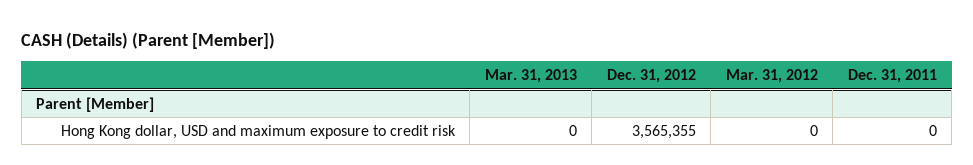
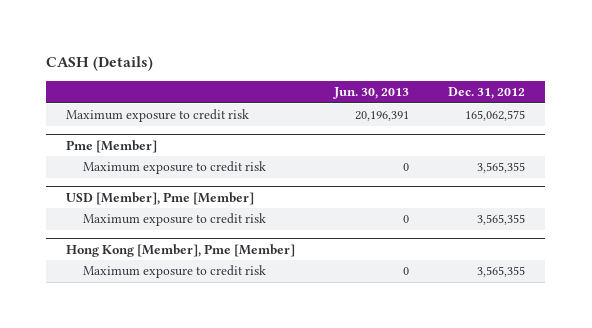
- CASH (Details) (Parent [Member])
+ CASH (Details)
- | Mar. 31, 2013 | Dec. 31, 2012 | Mar. 31, 2012 | Dec. 31, 2011
+ | Jun. 30, 2013 | Dec. 31, 2012
- Parent [Member]
- Hong Kong dollar, USD and maximum exposure to credit risk | 0 | 3,565,355 | 0 | 0
+ Maximum exposure to credit risk | 20,196,391 | 165,062,575
+ Pme [Member]
+ Maximum exposure to credit risk | 0 | 3,565,355
+ USD [Member], Pme [Member]
+ Maximum exposure to credit risk | 0 | 3,565,355
+ Hong Kong [Member], Pme [Member]
+ Maximum exposure to credit risk | 0 | 3,565,355

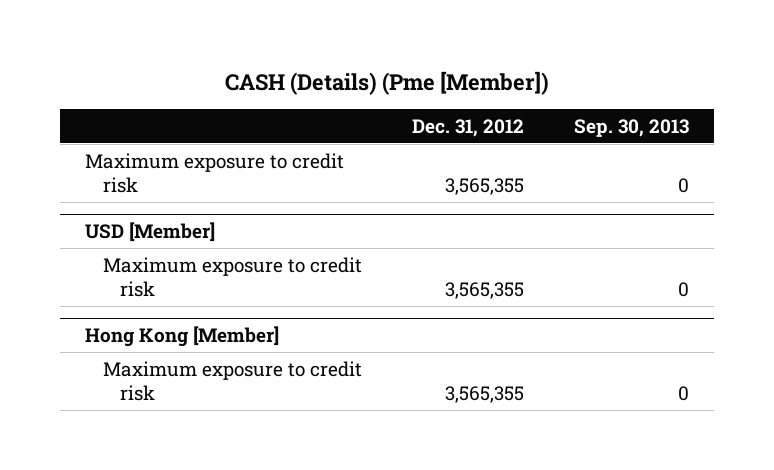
- CASH (Details)
+ CASH (Details) (Pme [Member])
- | Jun. 30, 2013 | Dec. 31, 2012
+ | Dec. 31, 2012 | Sep. 30, 2013
- Maximum exposure to credit risk | 20,196,391 | 165,062,575
- Pme [Member]
- USD [Member], Pme [Member]
+ USD [Member]
- Hong Kong [Member], Pme [Member]
+ Hong Kong [Member]

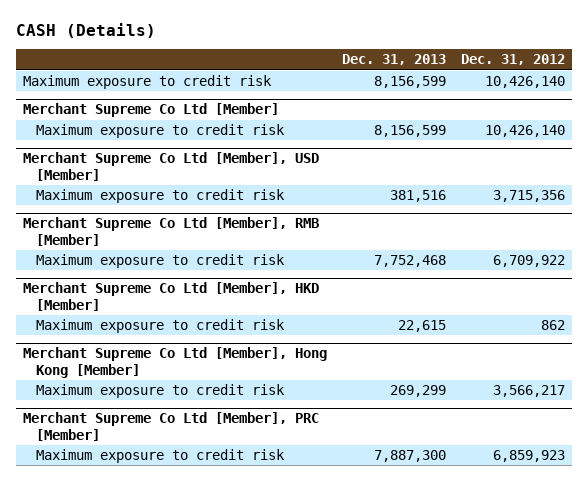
- CASH (Details) (Pme [Member])
+ CASH (Details)
- | Dec. 31, 2012 | Sep. 30, 2013
+ | Dec. 31, 2013 | Dec. 31, 2012
- Maximum exposure to credit risk | 3,565,355 | 0
- USD [Member]
- Maximum exposure to credit risk | 3,565,355 | 0
- Hong Kong [Member]
- Maximum exposure to credit risk | 3,565,355 | 0
+ Maximum exposure to credit risk | 8,156,599 | 10,426,140
+ Merchant Supreme Co Ltd [Member]
+ Maximum exposure to credit risk | 8,156,599 | 10,426,140
+ Merchant Supreme Co Ltd [Member], USD [Member]
+ Maximum exposure to credit risk | 381,516 | 3,715,356
+ Merchant Supreme Co Ltd [Member], RMB [Member]
+ Maximum exposure to credit risk | 7,752,468 | 6,709,922
+ Merchant Supreme Co Ltd [Member], HKD [Member]
+ Maximum exposure to credit risk | 22,615 | 862
+ Merchant Supreme Co Ltd [Member], Hong Kong [Member]
+ Maximum exposure to credit risk | 269,299 | 3,566,217
+ Merchant Supreme Co Ltd [Member], PRC [Member]
+ Maximum exposure to credit risk | 7,887,300 | 6,859,923

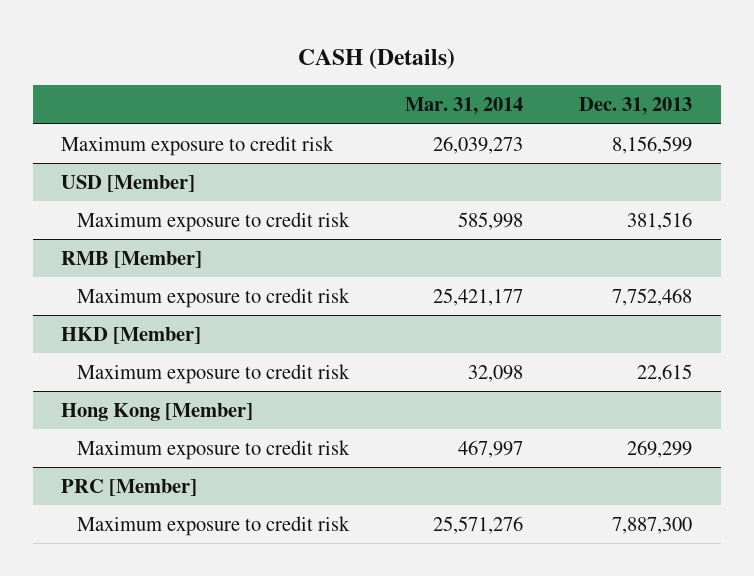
- | Dec. 31, 2013 | Dec. 31, 2012
+ | Mar. 31, 2014 | Dec. 31, 2013
- Merchant Supreme Co Ltd [Member]
- Maximum exposure to credit risk | 8,156,599 | 10,426,140
- Merchant Supreme Co Ltd [Member], USD [Member]
+ USD [Member]
- Merchant Supreme Co Ltd [Member], RMB [Member]
+ RMB [Member]
- Merchant Supreme Co Ltd [Member], HKD [Member]
+ HKD [Member]
- Merchant Supreme Co Ltd [Member], Hong Kong [Member]
+ Hong Kong [Member]
- Merchant Supreme Co Ltd [Member], PRC [Member]
+ PRC [Member]

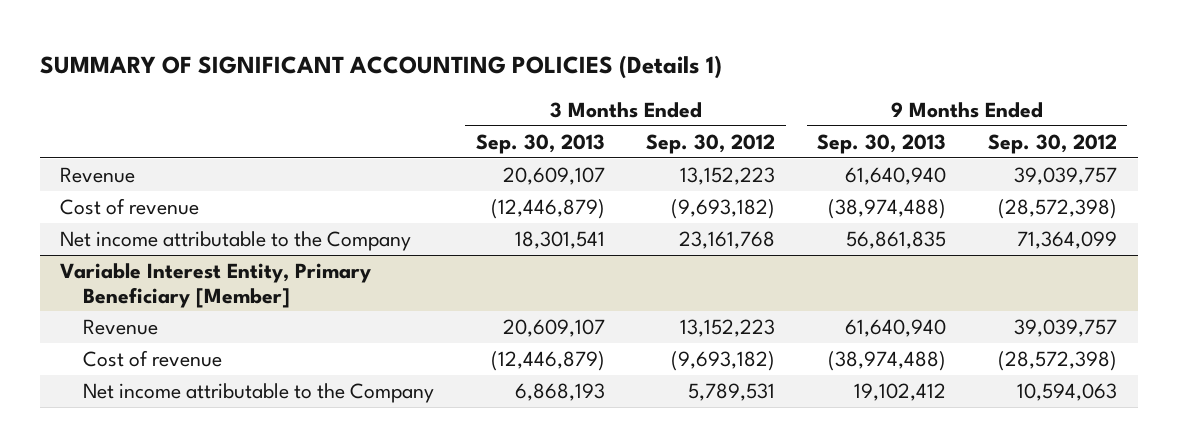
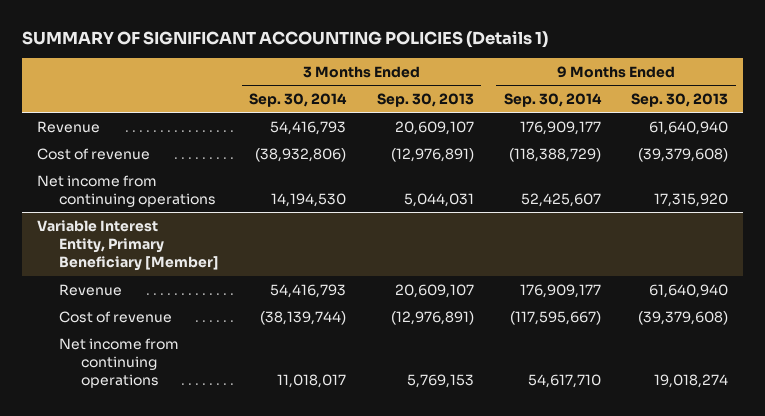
- | 3 Months Ended Sep. 30, 2013 | 3 Months Ended Sep. 30, 2012 | 9 Months Ended Sep. 30, 2013 | 9 Months Ended Sep. 30, 2012
+ | 3 Months Ended Sep. 30, 2014 | 3 Months Ended Sep. 30, 2013 | 9 Months Ended Sep. 30, 2014 | 9 Months Ended Sep. 30, 2013
- Cost of revenue | (12,446,879) | (9,693,182) | (38,974,488) | (28,572,398)
- Net income attributable to the Company | 18,301,541 | 23,161,768 | 56,861,835 | 71,364,099
+ Cost of revenue | (38,932,806) | (12,976,891) | (118,388,729) | (39,379,608)
+ Net income from continuing operations | 14,194,530 | 5,044,031 | 52,425,607 | 17,315,920
@ Variable Interest Entity, Primary Beneficiary [Member]
- Cost of revenue | (12,446,879) | (9,693,182) | (38,974,488) | (28,572,398)
- Net income attributable to the Company | 6,868,193 | 5,789,531 | 19,102,412 | 10,594,063
+ Cost of revenue | (38,139,744) | (12,976,891) | (117,595,667) | (39,379,608)
+ Net income from continuing operations | 11,018,017 | 5,769,153 | 54,617,710 | 19,018,274

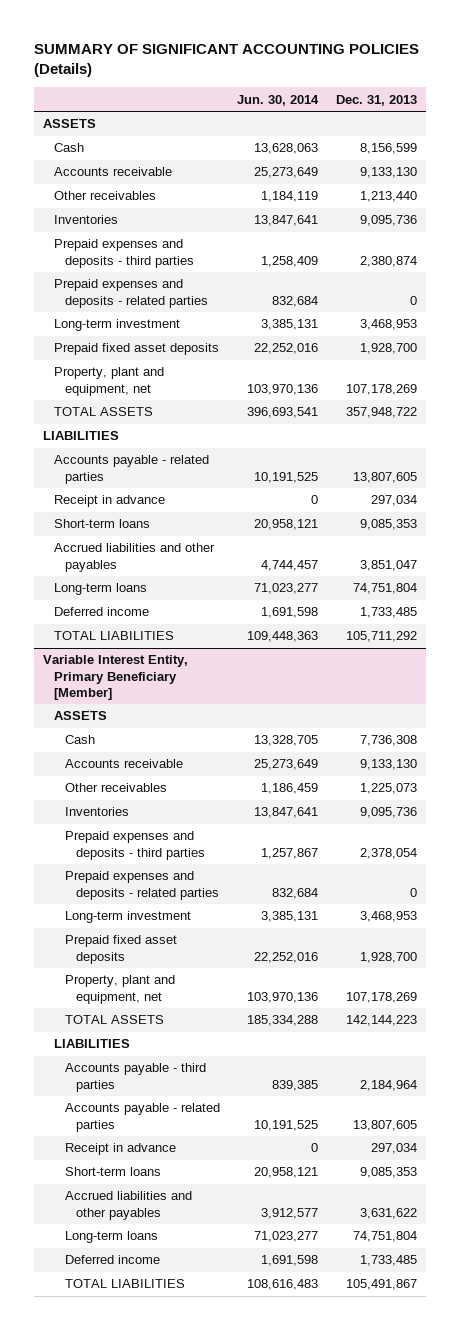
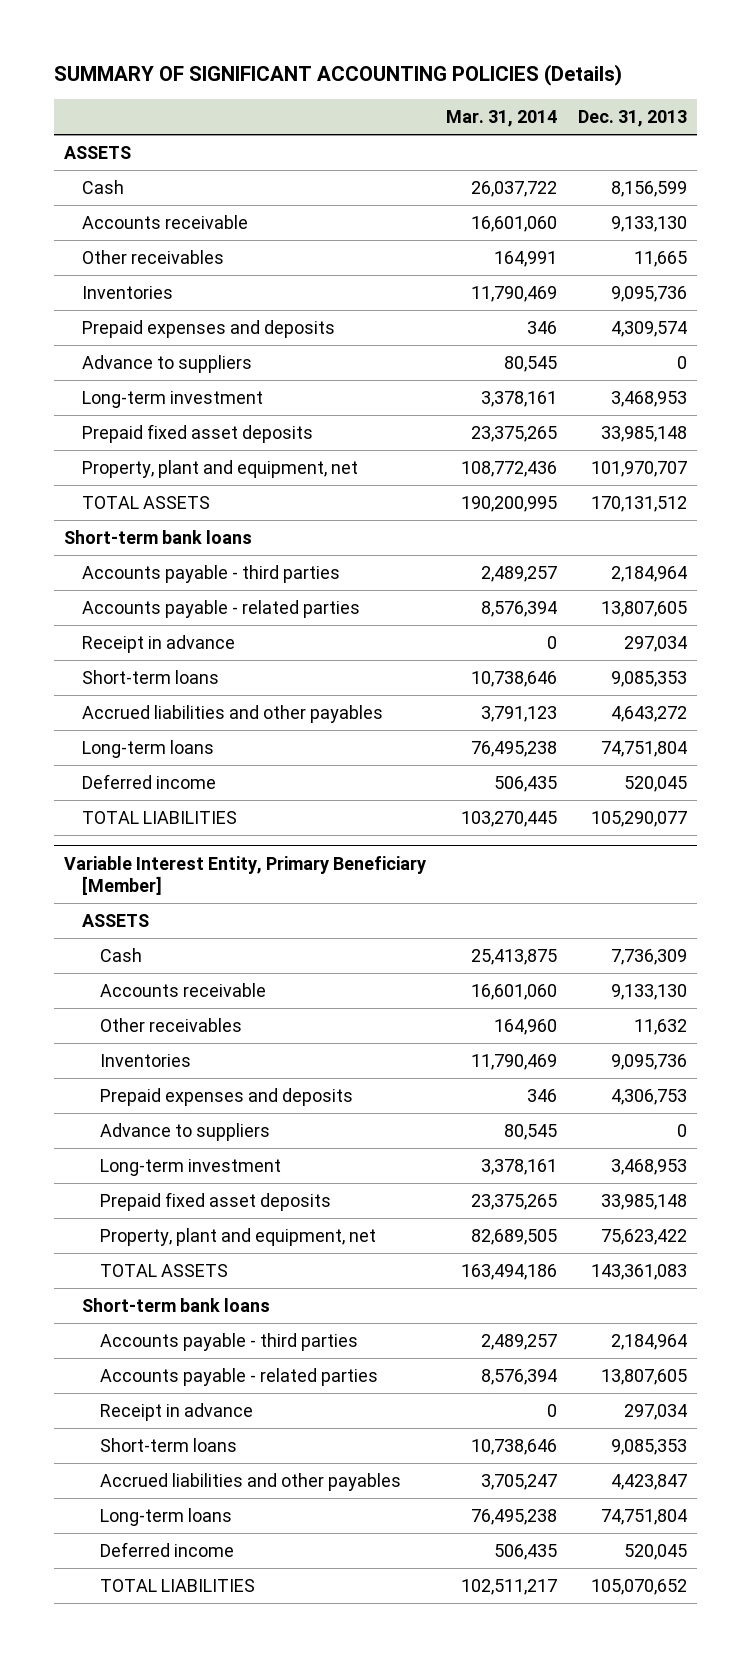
- | Jun. 30, 2014 | Dec. 31, 2013
+ | Mar. 31, 2014 | Dec. 31, 2013
- Other receivables | 1,184,119 | 1,213,440
+ Other receivables | 164,991 | 11,665
- Prepaid expenses and deposits - third parties | 1,258,409 | 2,380,874
- Prepaid expenses and deposits - related parties | 832,684 | 0
+ Prepaid expenses and deposits | 346 | 4,309,574
+ Advance to suppliers | 80,545 | 0
- Prepaid fixed asset deposits | 22,252,016 | 1,928,700
- Property, plant and equipment, net | 103,970,136 | 107,178,269
- TOTAL ASSETS | 396,693,541 | 357,948,722
- LIABILITIES
+ Prepaid fixed asset deposits | 23,375,265 | 33,985,148
+ Property, plant and equipment, net | 108,772,436 | 101,970,707
+ TOTAL ASSETS | 190,200,995 | 170,131,512
+ Short-term bank loans
+ Accounts payable - third parties | 2,489,257 | 2,184,964
- Accrued liabilities and other payables | 4,744,457 | 3,851,047
+ Accrued liabilities and other payables | 3,791,123 | 4,643,272
- Deferred income | 1,691,598 | 1,733,485
- TOTAL LIABILITIES | 109,448,363 | 105,711,292
+ Deferred income | 506,435 | 520,045
+ TOTAL LIABILITIES | 103,270,445 | 105,290,077
@ Variable Interest Entity, Primary Beneficiary [Member]
- Cash | 13,328,705 | 7,736,308
+ Cash | 25,413,875 | 7,736,309
- Other receivables | 1,186,459 | 1,225,073
+ Other receivables | 164,960 | 11,632
- Prepaid expenses and deposits - third parties | 1,257,867 | 2,378,054
- Prepaid expenses and deposits - related parties | 832,684 | 0
+ Prepaid expenses and deposits | 346 | 4,306,753
+ Advance to suppliers | 80,545 | 0
- Prepaid fixed asset deposits | 22,252,016 | 1,928,700
- Property, plant and equipment, net | 103,970,136 | 107,178,269
- TOTAL ASSETS | 185,334,288 | 142,144,223
- LIABILITIES
+ Prepaid fixed asset deposits | 23,375,265 | 33,985,148
+ Property, plant and equipment, net | 82,689,505 | 75,623,422
+ TOTAL ASSETS | 163,494,186 | 143,361,083
+ Short-term bank loans
- Accrued liabilities and other payables | 3,912,577 | 3,631,622
+ Accrued liabilities and other payables | 3,705,247 | 4,423,847
- Deferred income | 1,691,598 | 1,733,485
- TOTAL LIABILITIES | 108,616,483 | 105,491,867
+ Deferred income | 506,435 | 520,045
+ TOTAL LIABILITIES | 102,511,217 | 105,070,652

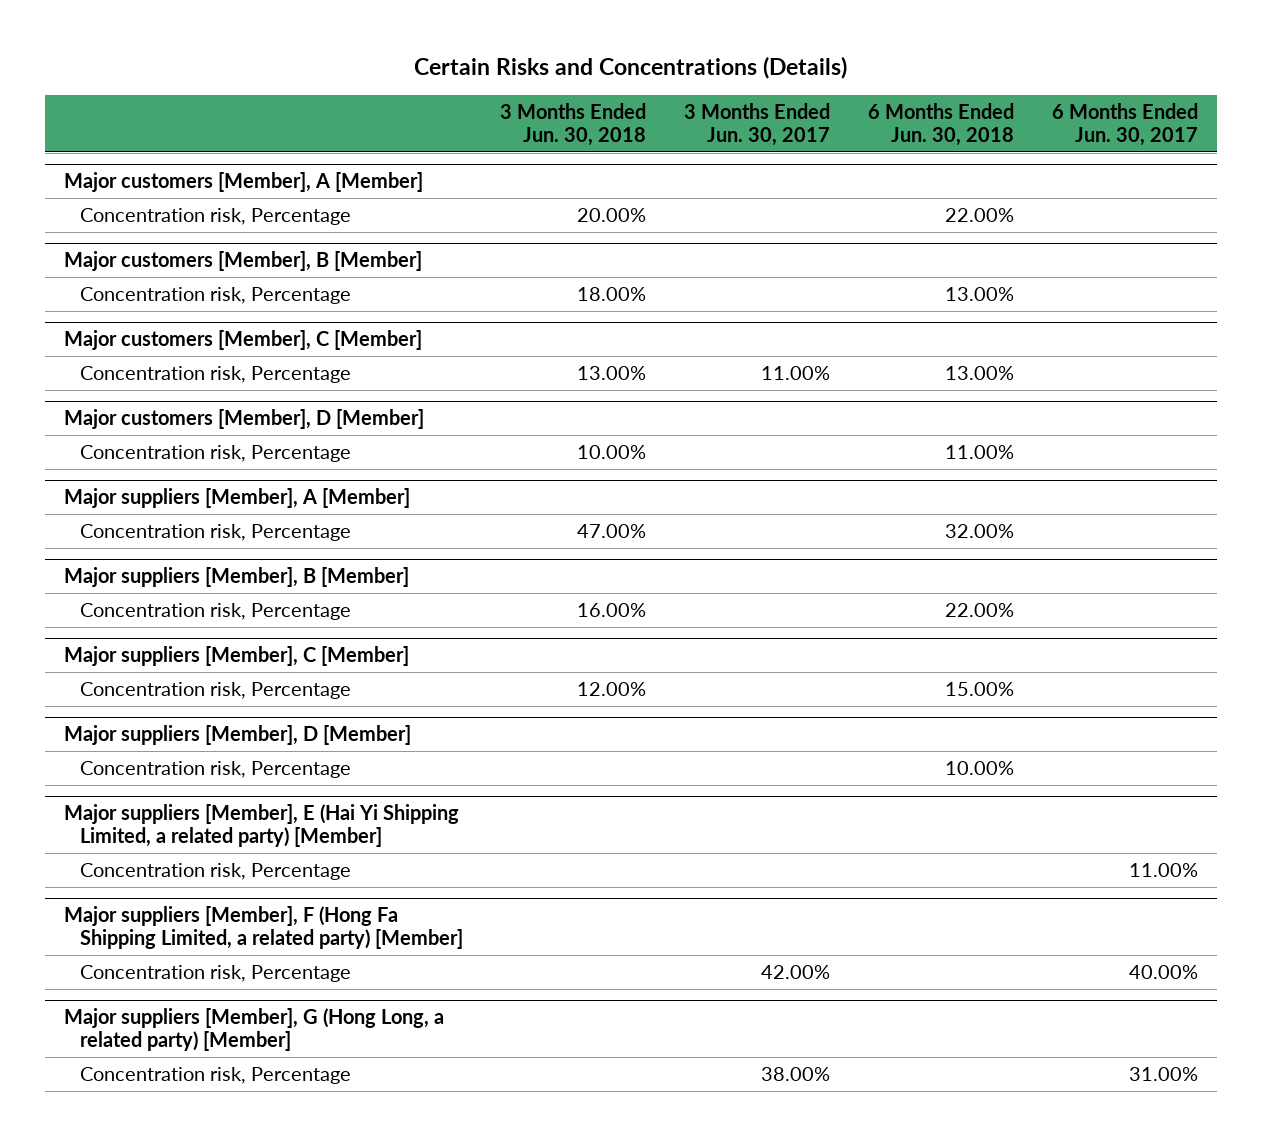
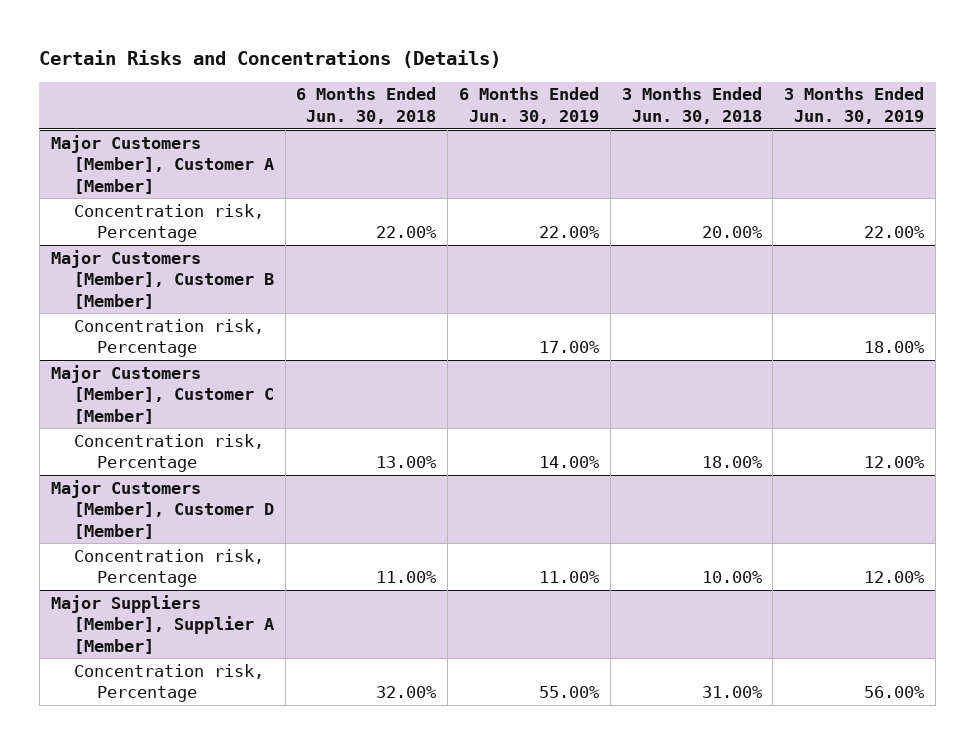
- | 3 Months Ended Jun. 30, 2018 | 3 Months Ended Jun. 30, 2017 | 6 Months Ended Jun. 30, 2018 | 6 Months Ended Jun. 30, 2017
+ | 6 Months Ended Jun. 30, 2018 | 6 Months Ended Jun. 30, 2019 | 3 Months Ended Jun. 30, 2018 | 3 Months Ended Jun. 30, 2019
- Major customers [Member], A [Member]
+ Major Customers [Member], Customer A [Member]
- Major customers [Member], B [Member]
+ Major Customers [Member], Customer B [Member]
+ Concentration risk, Percentage | | 17.00% | | 18.00%
+ Major Customers [Member], Customer C [Member]
- Major customers [Member], C [Member]
- Concentration risk, Percentage | 13.00% | 11.00% | 13.00% |
- Major customers [Member], D [Member]
+ Major Customers [Member], Customer D [Member]
- Major suppliers [Member], A [Member]
- Concentration risk, Percentage | 47.00% | | 32.00% |
- Major suppliers [Member], B [Member]
- Concentration risk, Percentage | 16.00% | | 22.00% |
- Major suppliers [Member], C [Member]
- Concentration risk, Percentage | 12.00% | | 15.00% |
- Major suppliers [Member], D [Member]
- Concentration risk, Percentage | | | 10.00% |
- Major suppliers [Member], E (Hai Yi Shipping Limited, a related party) [Member]
- Concentration risk, Percentage | | | | 11.00%
- Major suppliers [Member], F (Hong Fa Shipping Limited, a related party) [Member]
- Concentration risk, Percentage | | 42.00% | | 40.00%
- Major suppliers [Member], G (Hong Long, a related party) [Member]
- Concentration risk, Percentage | | 38.00% | | 31.00%
+ Major Suppliers [Member], Supplier A [Member]
+ Concentration risk, Percentage | 32.00% | 55.00% | 31.00% | 56.00%

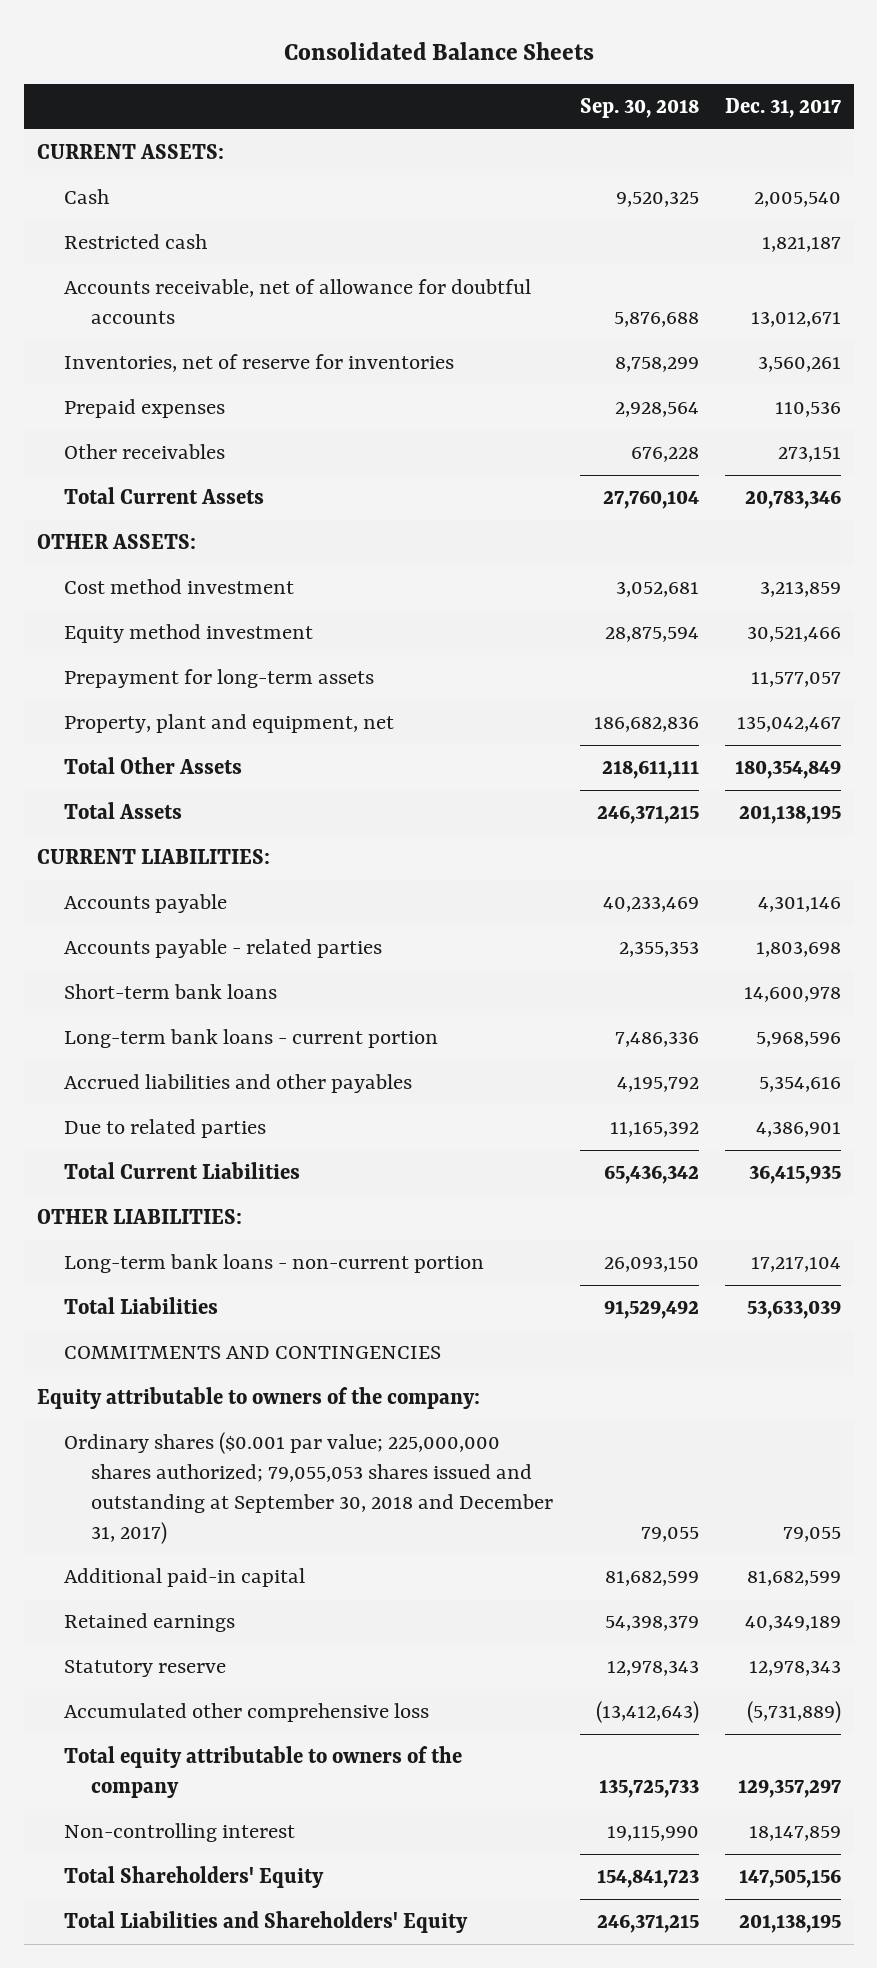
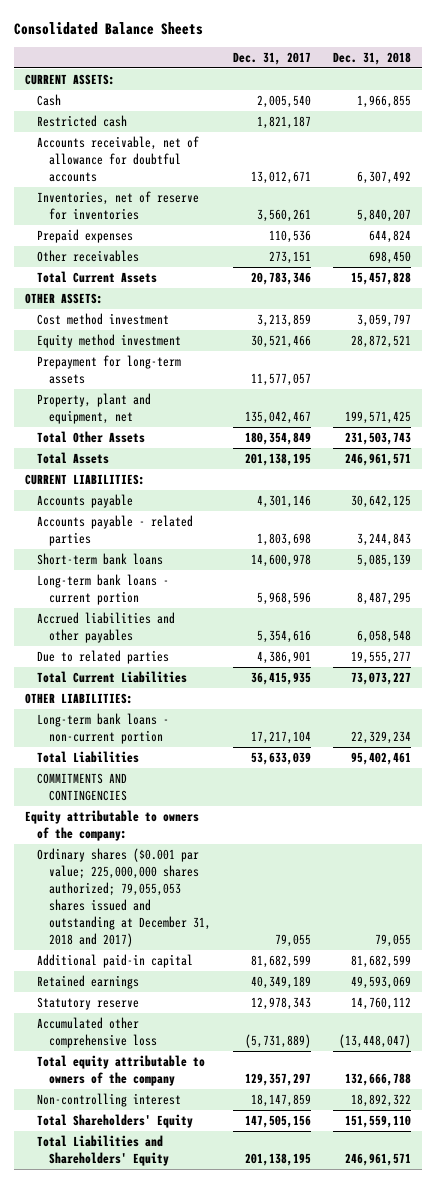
- | Sep. 30, 2018 | Dec. 31, 2017
+ | Dec. 31, 2017 | Dec. 31, 2018
- Ordinary shares ($0.001 par value; 225,000,000 shares authorized; 79,055,053 shares issued and outstanding at September 30, 2018 and December 31, 2017) | 79,055 | 79,055
+ Ordinary shares ($0.001 par value; 225,000,000 shares authorized; 79,055,053 shares issued and outstanding at December 31, 2018 and 2017) | 79,055 | 79,055

